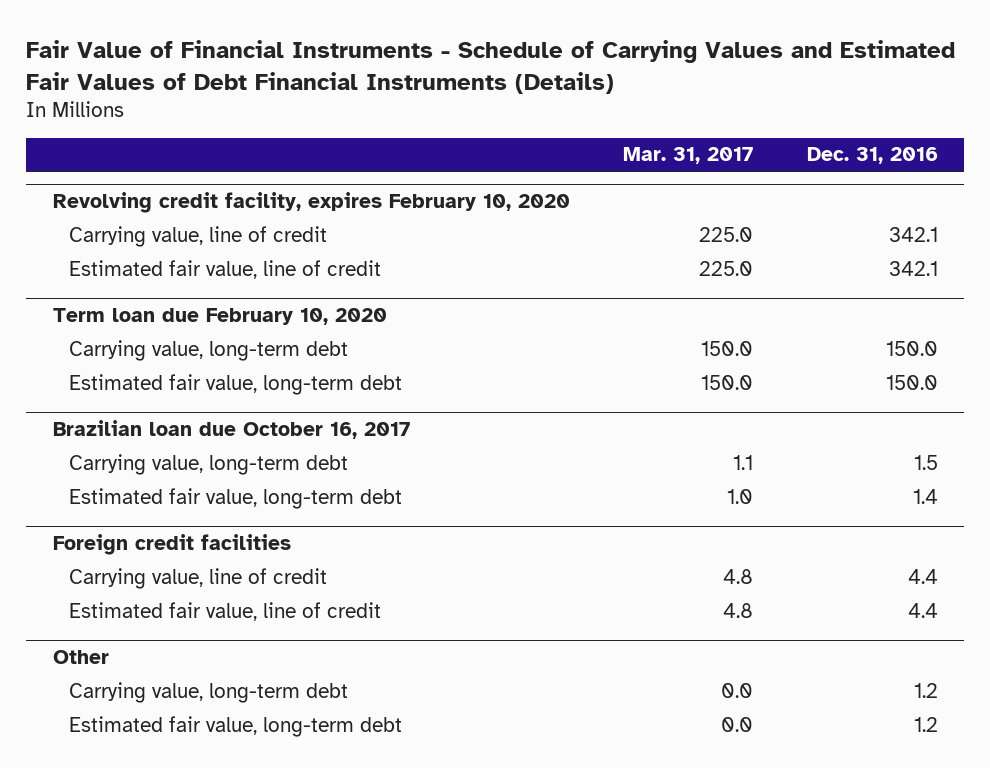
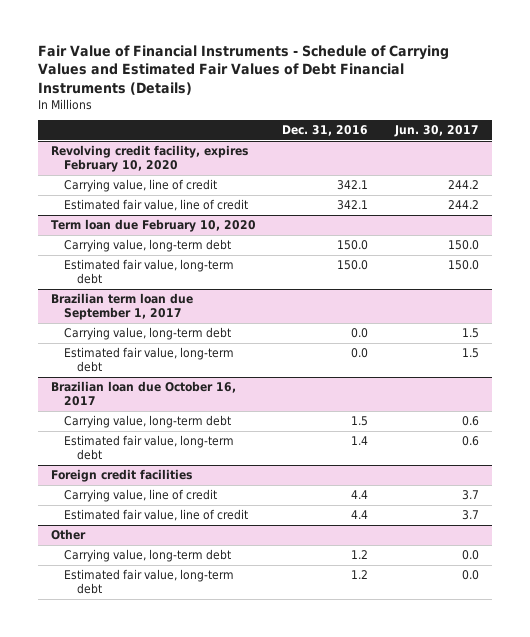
- | Mar. 31, 2017 | Dec. 31, 2016
+ | Dec. 31, 2016 | Jun. 30, 2017
+ Brazilian term loan due September 1, 2017
+ Carrying value, long-term debt | 0.0 | 1.5
+ Estimated fair value, long-term debt | 0.0 | 1.5

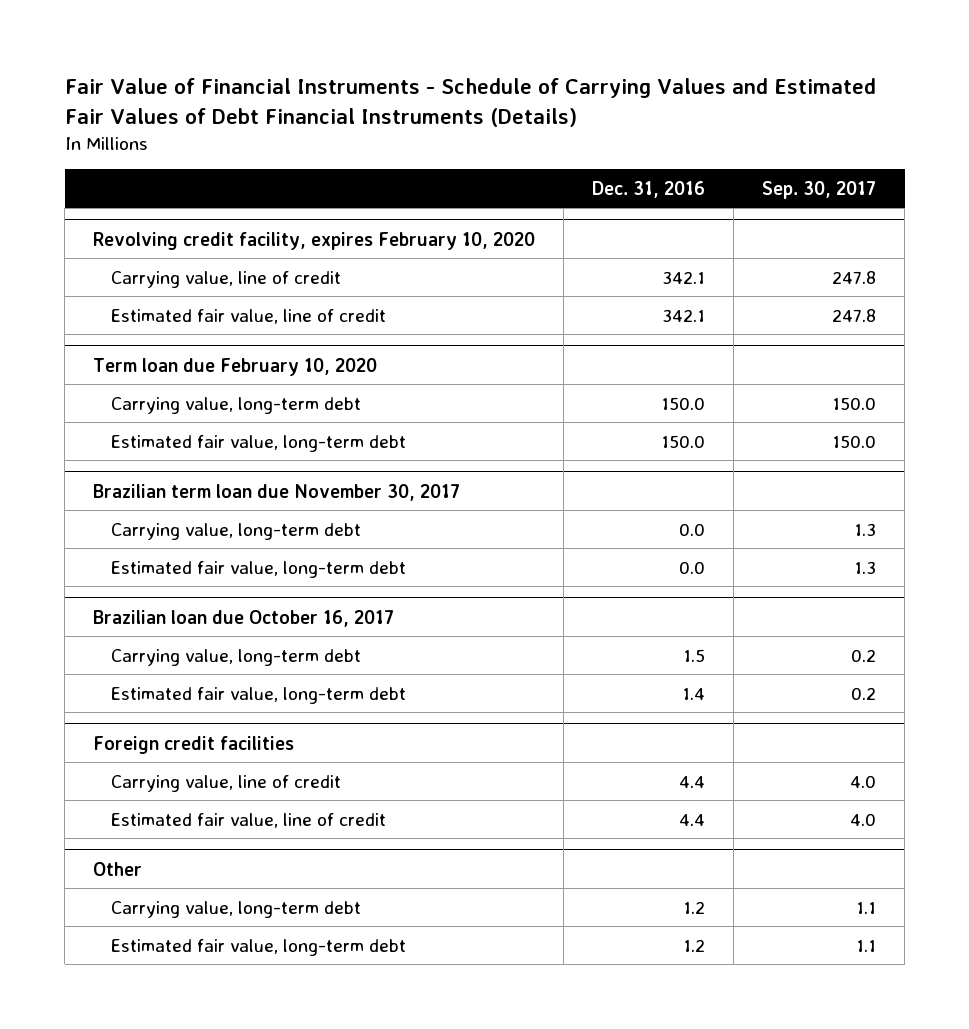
- | Dec. 31, 2016 | Jun. 30, 2017
+ | Dec. 31, 2016 | Sep. 30, 2017
- Brazilian term loan due September 1, 2017
+ Brazilian term loan due November 30, 2017

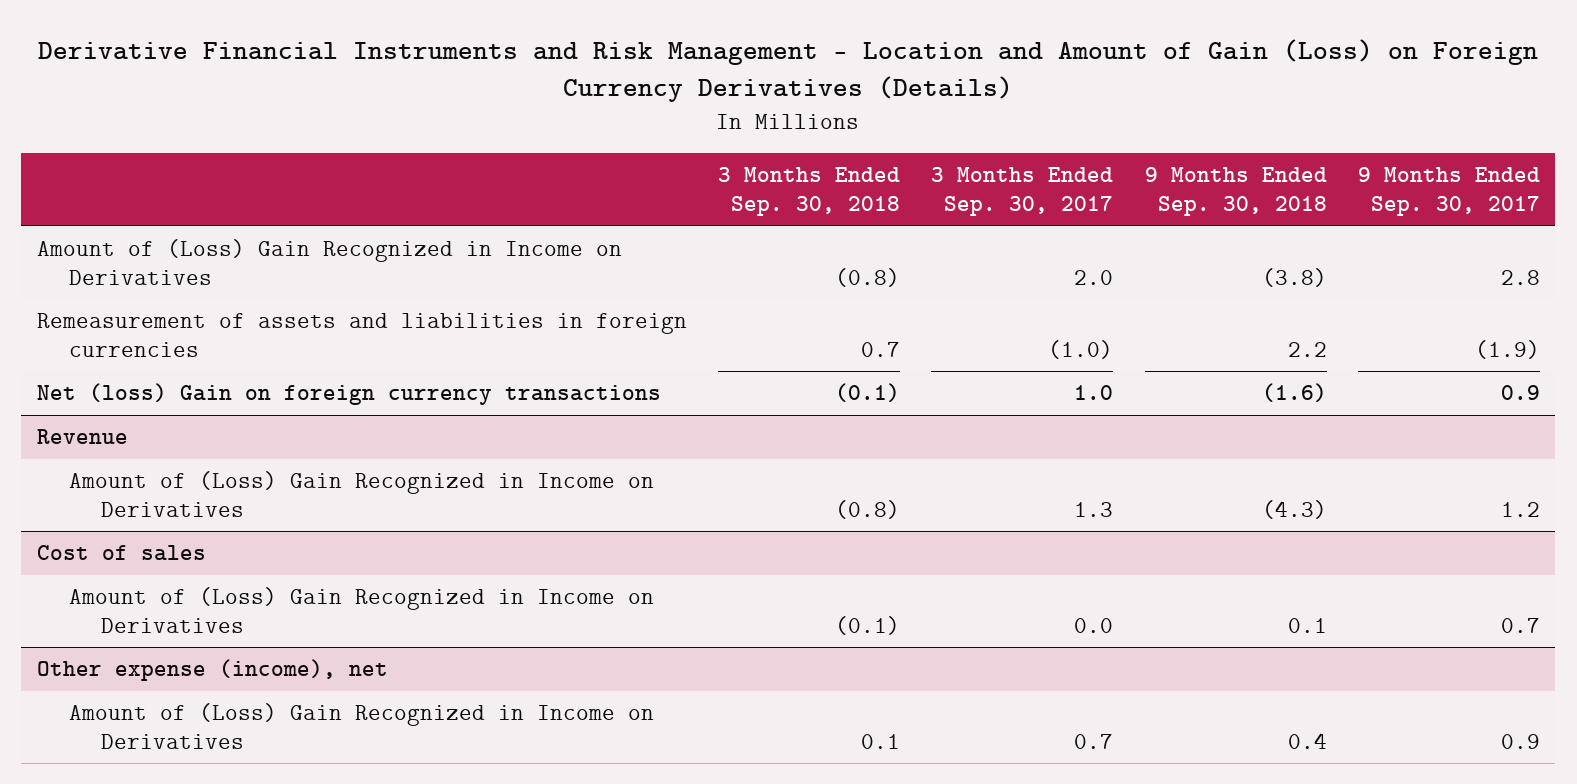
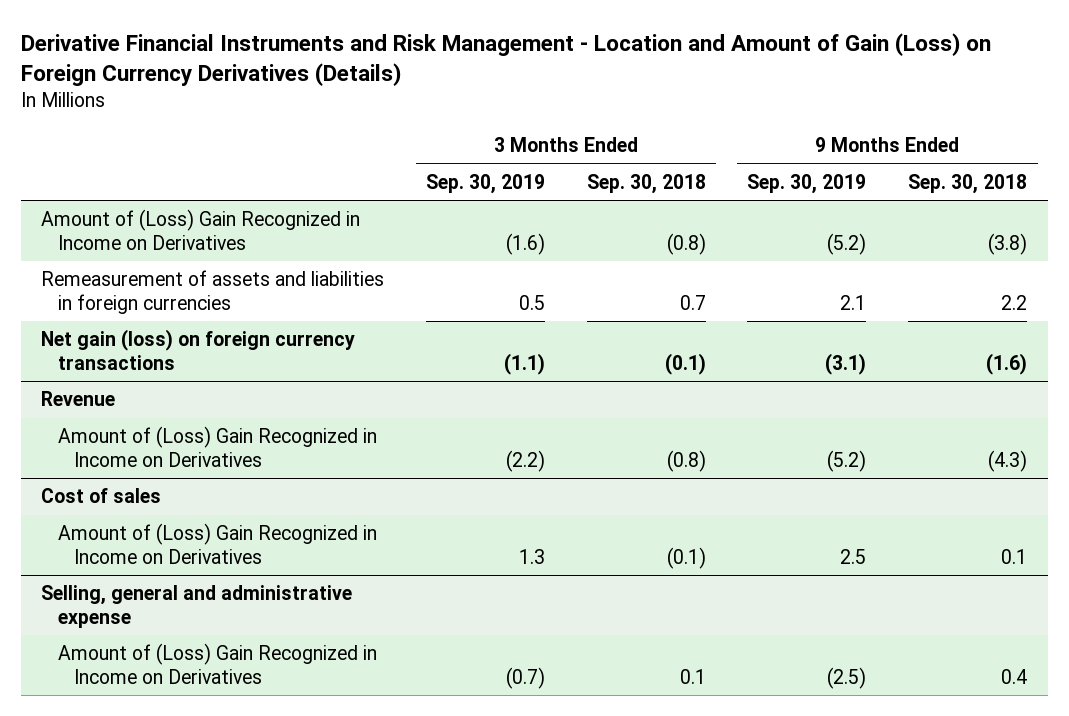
- | 3 Months Ended Sep. 30, 2018 | 3 Months Ended Sep. 30, 2017 | 9 Months Ended Sep. 30, 2018 | 9 Months Ended Sep. 30, 2017
+ | 3 Months Ended Sep. 30, 2019 | 3 Months Ended Sep. 30, 2018 | 9 Months Ended Sep. 30, 2019 | 9 Months Ended Sep. 30, 2018
- Net (loss) Gain on foreign currency transactions | (0.1) | 1.0 | (1.6) | 0.9
+ Net gain (loss) on foreign currency transactions | (1.1) | (0.1) | (3.1) | (1.6)
- Other expense (income), net
+ Selling, general and administrative expense

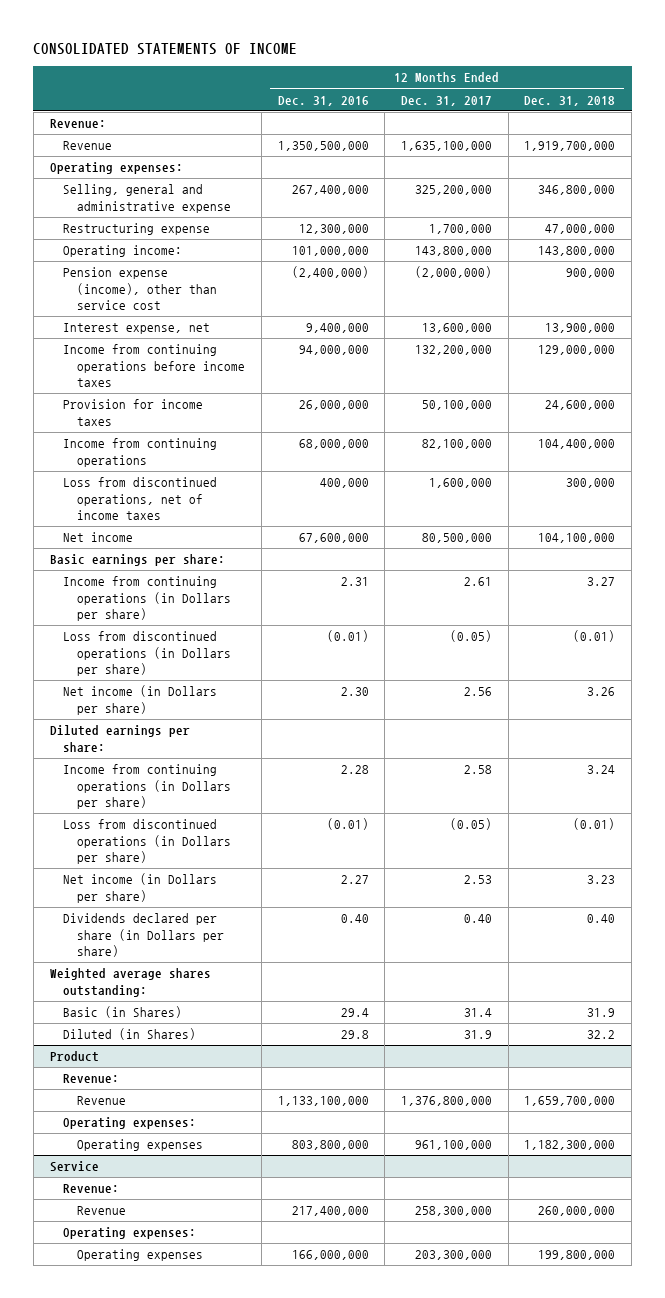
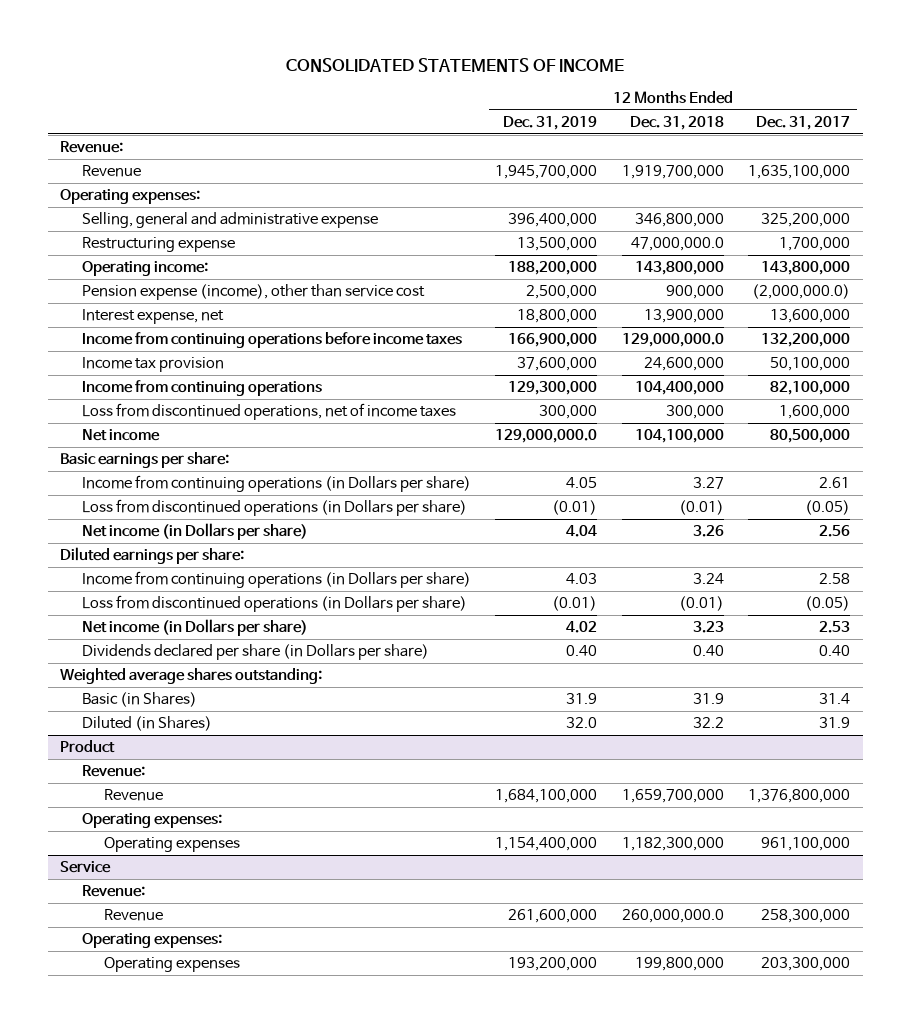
- | 12 Months Ended Dec. 31, 2016 | 12 Months Ended Dec. 31, 2017 | 12 Months Ended Dec. 31, 2018
+ | 12 Months Ended Dec. 31, 2019 | 12 Months Ended Dec. 31, 2018 | 12 Months Ended Dec. 31, 2017
- Restructuring expense | 12,300,000 | 1,700,000 | 47,000,000
+ Restructuring expense | 13,500,000 | 47,000,000.0 | 1,700,000
- Pension expense (income), other than service cost | (2,400,000) | (2,000,000) | 900,000
+ Pension expense (income), other than service cost | 2,500,000 | 900,000 | (2,000,000.0)
- Income from continuing operations before income taxes | 94,000,000 | 132,200,000 | 129,000,000
- Provision for income taxes | 26,000,000 | 50,100,000 | 24,600,000
+ Income from continuing operations before income taxes | 166,900,000 | 129,000,000.0 | 132,200,000
+ Income tax provision | 37,600,000 | 24,600,000 | 50,100,000
@ Service
- Revenue | 217,400,000 | 258,300,000 | 260,000,000
+ Revenue | 261,600,000 | 260,000,000.0 | 258,300,000

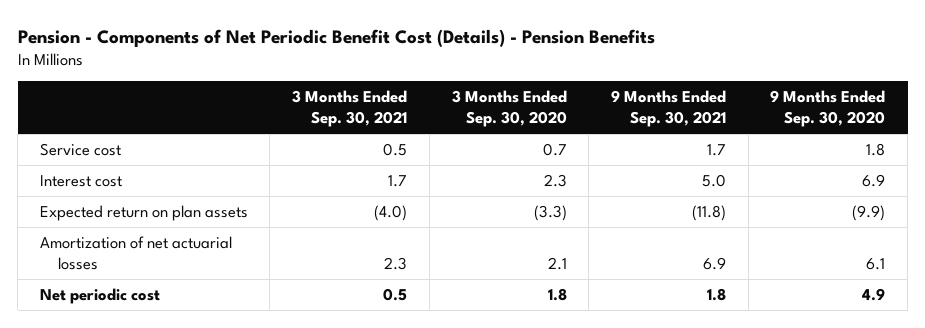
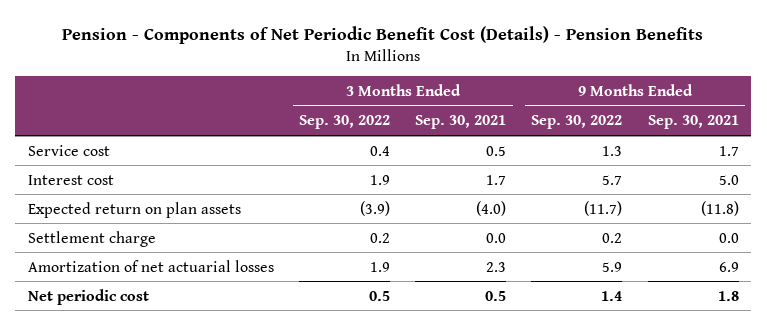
- | 3 Months Ended Sep. 30, 2021 | 3 Months Ended Sep. 30, 2020 | 9 Months Ended Sep. 30, 2021 | 9 Months Ended Sep. 30, 2020
+ | 3 Months Ended Sep. 30, 2022 | 3 Months Ended Sep. 30, 2021 | 9 Months Ended Sep. 30, 2022 | 9 Months Ended Sep. 30, 2021
+ Settlement charge | 0.2 | 0.0 | 0.2 | 0.0

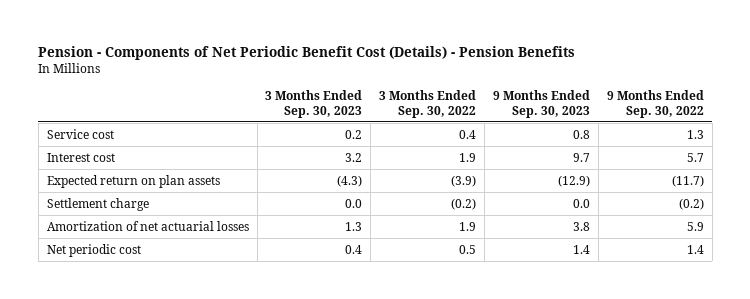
- | 3 Months Ended Sep. 30, 2022 | 3 Months Ended Sep. 30, 2021 | 9 Months Ended Sep. 30, 2022 | 9 Months Ended Sep. 30, 2021
+ | 3 Months Ended Sep. 30, 2023 | 3 Months Ended Sep. 30, 2022 | 9 Months Ended Sep. 30, 2023 | 9 Months Ended Sep. 30, 2022
- Settlement charge | 0.2 | 0.0 | 0.2 | 0.0
+ Settlement charge | 0.0 | (0.2) | 0.0 | (0.2)

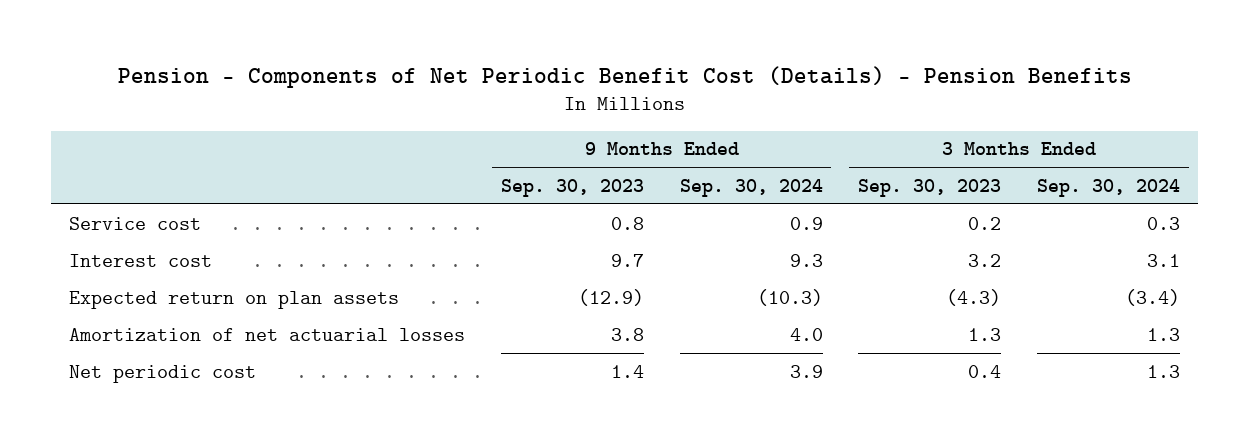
- | 3 Months Ended Sep. 30, 2023 | 3 Months Ended Sep. 30, 2022 | 9 Months Ended Sep. 30, 2023 | 9 Months Ended Sep. 30, 2022
+ | 9 Months Ended Sep. 30, 2023 | 9 Months Ended Sep. 30, 2024 | 3 Months Ended Sep. 30, 2023 | 3 Months Ended Sep. 30, 2024
- Settlement charge | 0.0 | (0.2) | 0.0 | (0.2)

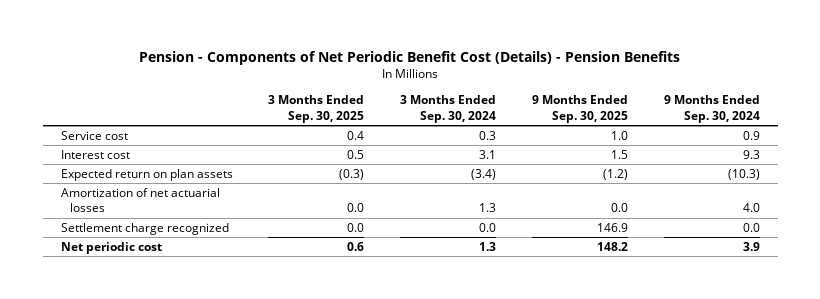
- | 9 Months Ended Sep. 30, 2023 | 9 Months Ended Sep. 30, 2024 | 3 Months Ended Sep. 30, 2023 | 3 Months Ended Sep. 30, 2024
+ | 3 Months Ended Sep. 30, 2025 | 3 Months Ended Sep. 30, 2024 | 9 Months Ended Sep. 30, 2025 | 9 Months Ended Sep. 30, 2024
+ Settlement charge recognized | 0.0 | 0.0 | 146.9 | 0.0

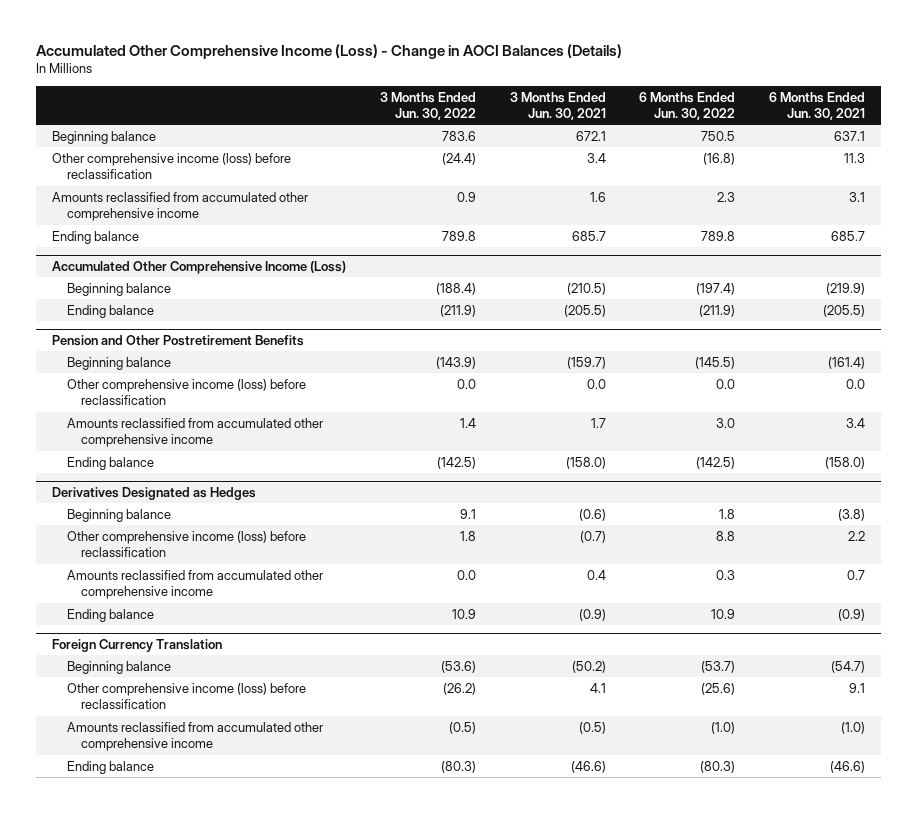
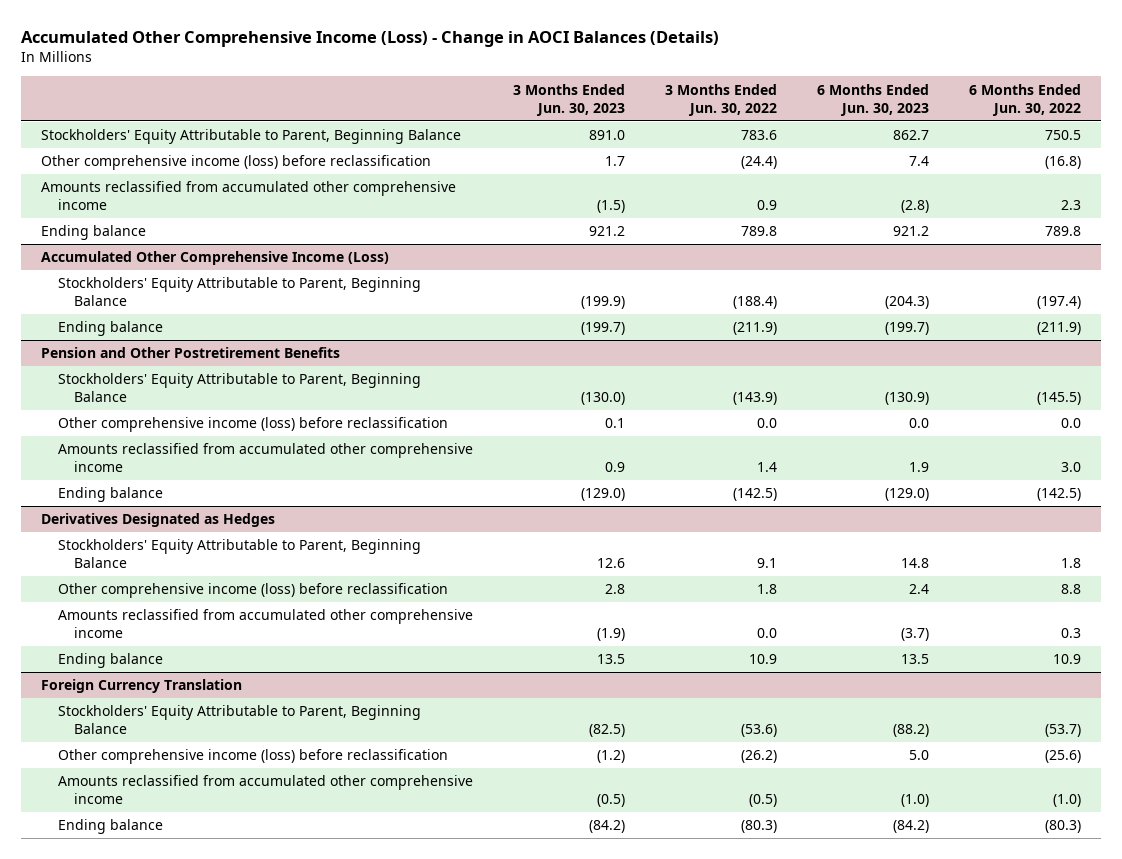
- | 3 Months Ended Jun. 30, 2022 | 3 Months Ended Jun. 30, 2021 | 6 Months Ended Jun. 30, 2022 | 6 Months Ended Jun. 30, 2021
+ | 3 Months Ended Jun. 30, 2023 | 3 Months Ended Jun. 30, 2022 | 6 Months Ended Jun. 30, 2023 | 6 Months Ended Jun. 30, 2022
- Beginning balance | 783.6 | 672.1 | 750.5 | 637.1
+ Stockholders' Equity Attributable to Parent, Beginning Balance | 891.0 | 783.6 | 862.7 | 750.5
@ Accumulated Other Comprehensive Income (Loss)
- Beginning balance | (188.4) | (210.5) | (197.4) | (219.9)
+ Stockholders' Equity Attributable to Parent, Beginning Balance | (199.9) | (188.4) | (204.3) | (197.4)
@ Pension and Other Postretirement Benefits
- Beginning balance | (143.9) | (159.7) | (145.5) | (161.4)
+ Stockholders' Equity Attributable to Parent, Beginning Balance | (130.0) | (143.9) | (130.9) | (145.5)
@ Derivatives Designated as Hedges
- Beginning balance | 9.1 | (0.6) | 1.8 | (3.8)
+ Stockholders' Equity Attributable to Parent, Beginning Balance | 12.6 | 9.1 | 14.8 | 1.8
@ Foreign Currency Translation
- Beginning balance | (53.6) | (50.2) | (53.7) | (54.7)
+ Stockholders' Equity Attributable to Parent, Beginning Balance | (82.5) | (53.6) | (88.2) | (53.7)

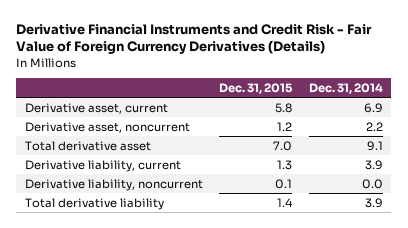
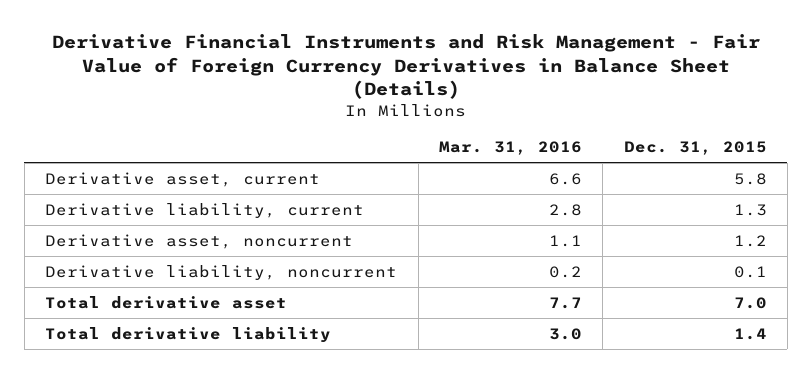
- Derivative Financial Instruments and Credit Risk - Fair Value of Foreign Currency Derivatives (Details)
+ Derivative Financial Instruments and Risk Management - Fair Value of Foreign Currency Derivatives in Balance Sheet (Details)
- | Dec. 31, 2015 | Dec. 31, 2014
+ | Mar. 31, 2016 | Dec. 31, 2015
moved down: Derivative asset, noncurrent | 1.1 | 1.2
moved down: Total derivative asset | 7.7 | 7.0

